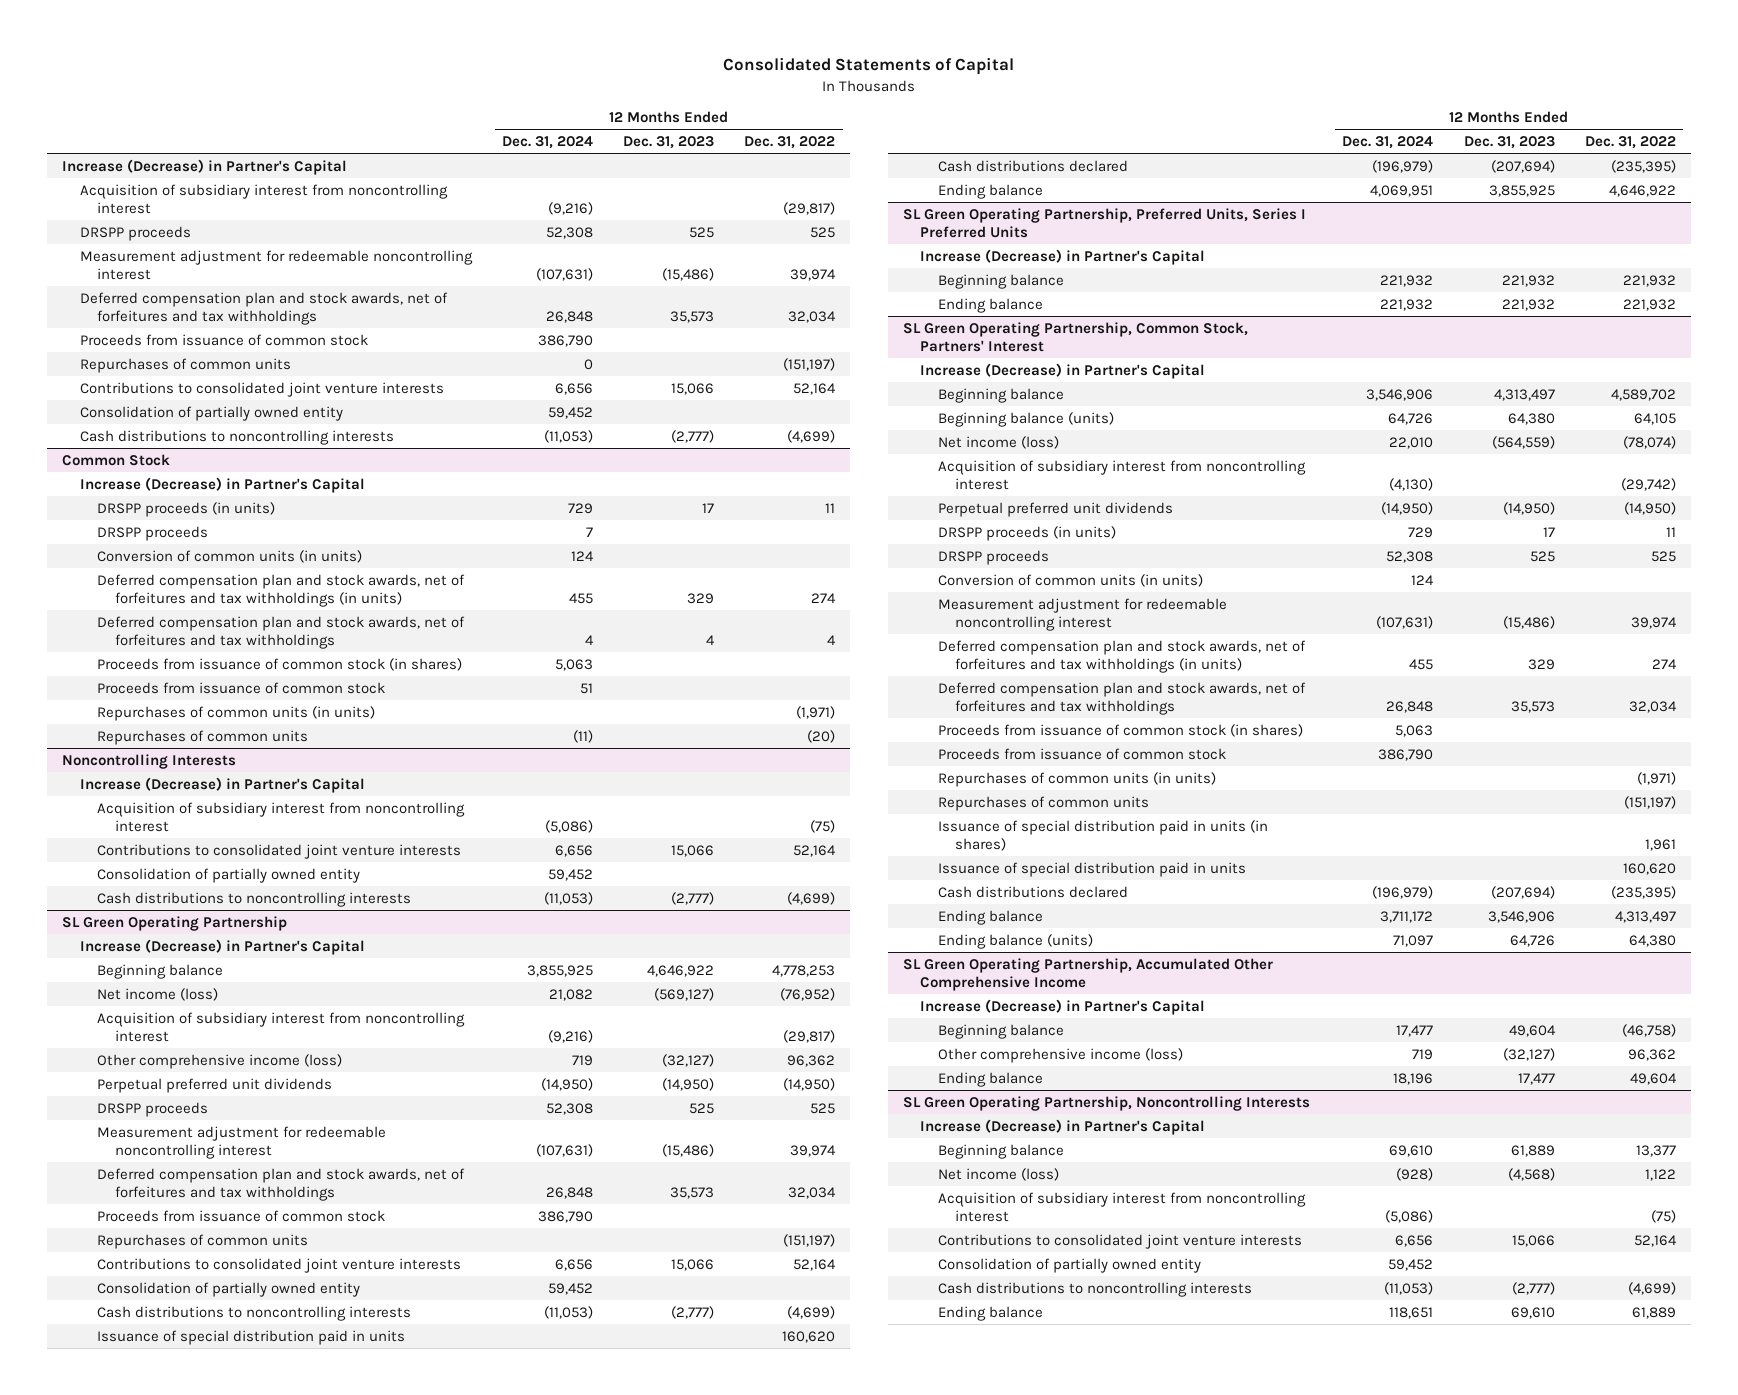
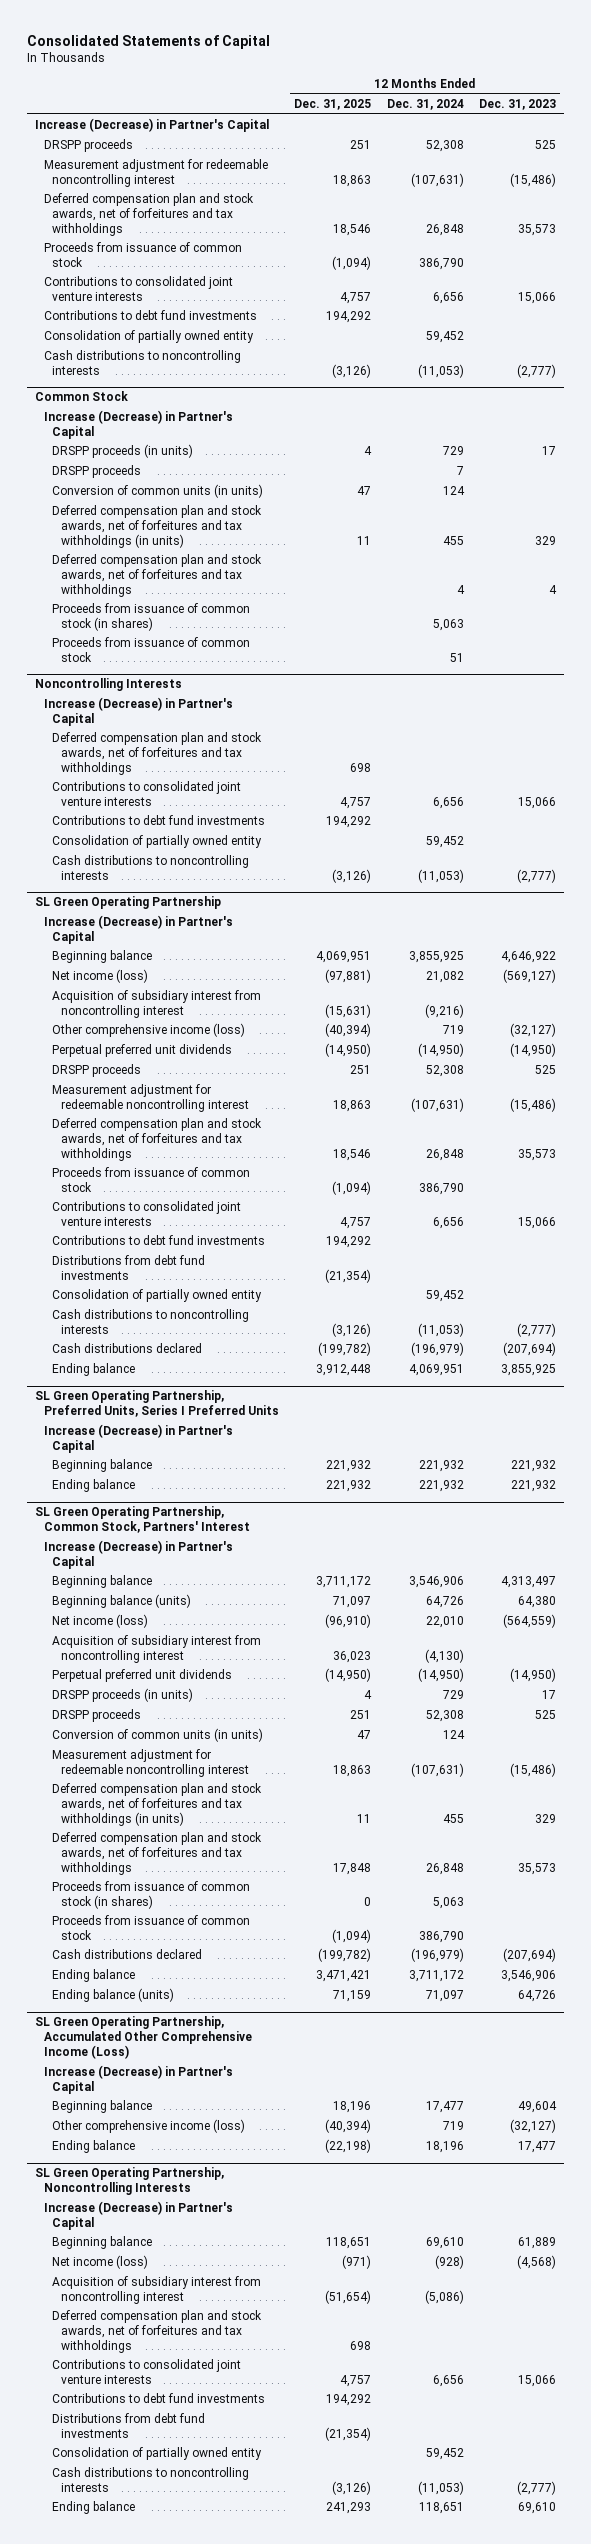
- | 12 Months Ended Dec. 31, 2024 | 12 Months Ended Dec. 31, 2023 | 12 Months Ended Dec. 31, 2022
+ | 12 Months Ended Dec. 31, 2025 | 12 Months Ended Dec. 31, 2024 | 12 Months Ended Dec. 31, 2023
- Acquisition of subsidiary interest from noncontrolling interest | (9,216) | | (29,817)
- Repurchases of common units | 0 | | (151,197)
+ Contributions to debt fund investments | 194,292 | |
@ Common Stock
- Repurchases of common units (in units) | | | (1,971)
- Repurchases of common units | (11) | | (20)
@ Noncontrolling Interests
- Acquisition of subsidiary interest from noncontrolling interest | (5,086) | | (75)
+ Deferred compensation plan and stock awards, net of forfeitures and tax withholdings | 698 | |
+ Contributions to debt fund investments | 194,292 | |
@ SL Green Operating Partnership
- Repurchases of common units | | | (151,197)
+ Contributions to debt fund investments | 194,292 | |
+ Distributions from debt fund investments | (21,354) | |
- Issuance of special distribution paid in units | | | 160,620
@ SL Green Operating Partnership, Common Stock, Partners' Interest
- Repurchases of common units (in units) | | | (1,971)
- Repurchases of common units | | | (151,197)
- Issuance of special distribution paid in units (in shares) | | | 1,961
- Issuance of special distribution paid in units | | | 160,620
- SL Green Operating Partnership, Accumulated Other Comprehensive Income
+ SL Green Operating Partnership, Accumulated Other Comprehensive Income (Loss)
@ SL Green Operating Partnership, Noncontrolling Interests
+ Deferred compensation plan and stock awards, net of forfeitures and tax withholdings | 698 | |
+ Contributions to debt fund investments | 194,292 | |
+ Distributions from debt fund investments | (21,354) | |

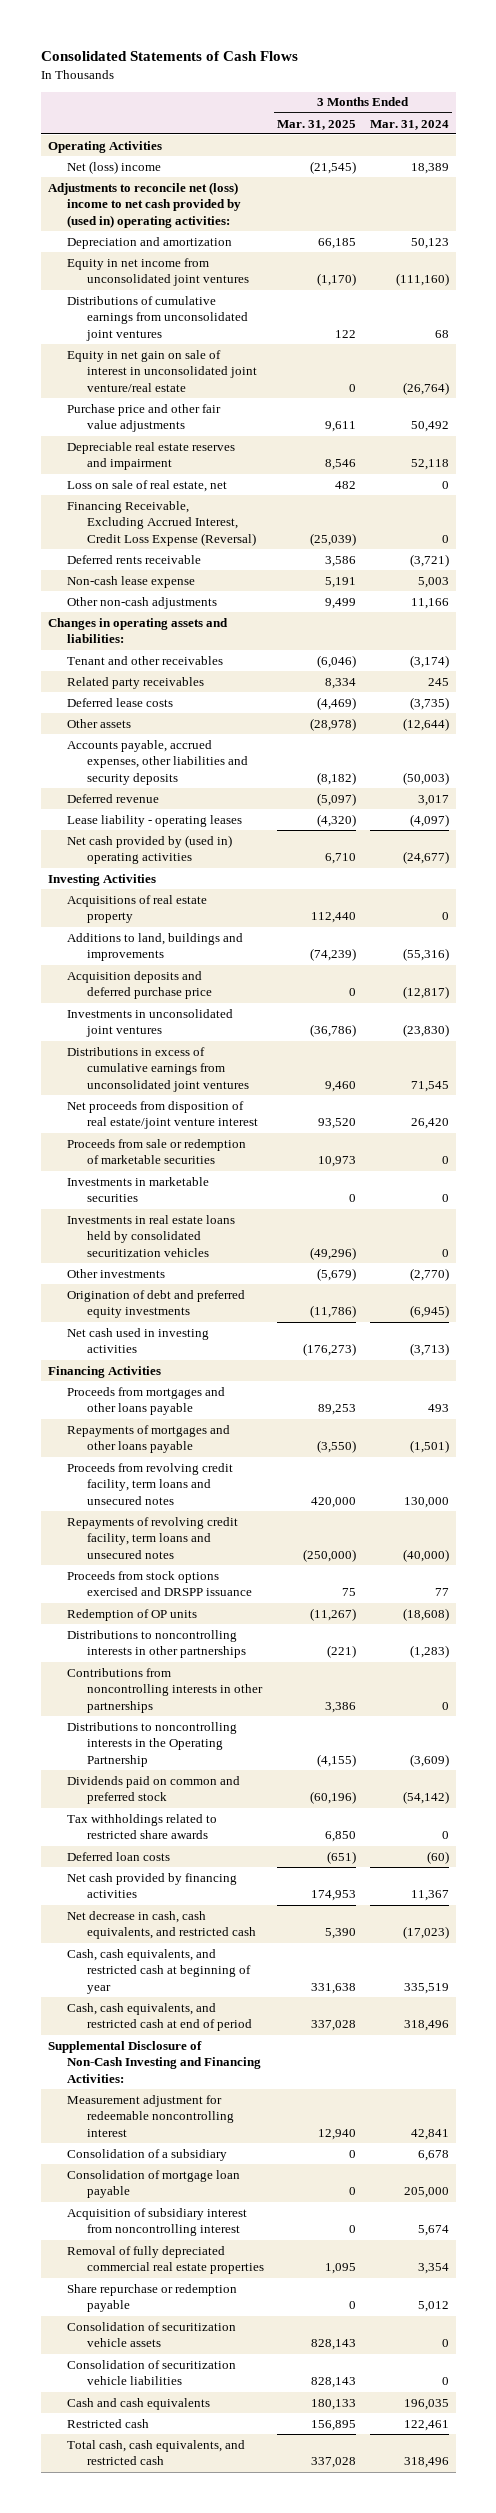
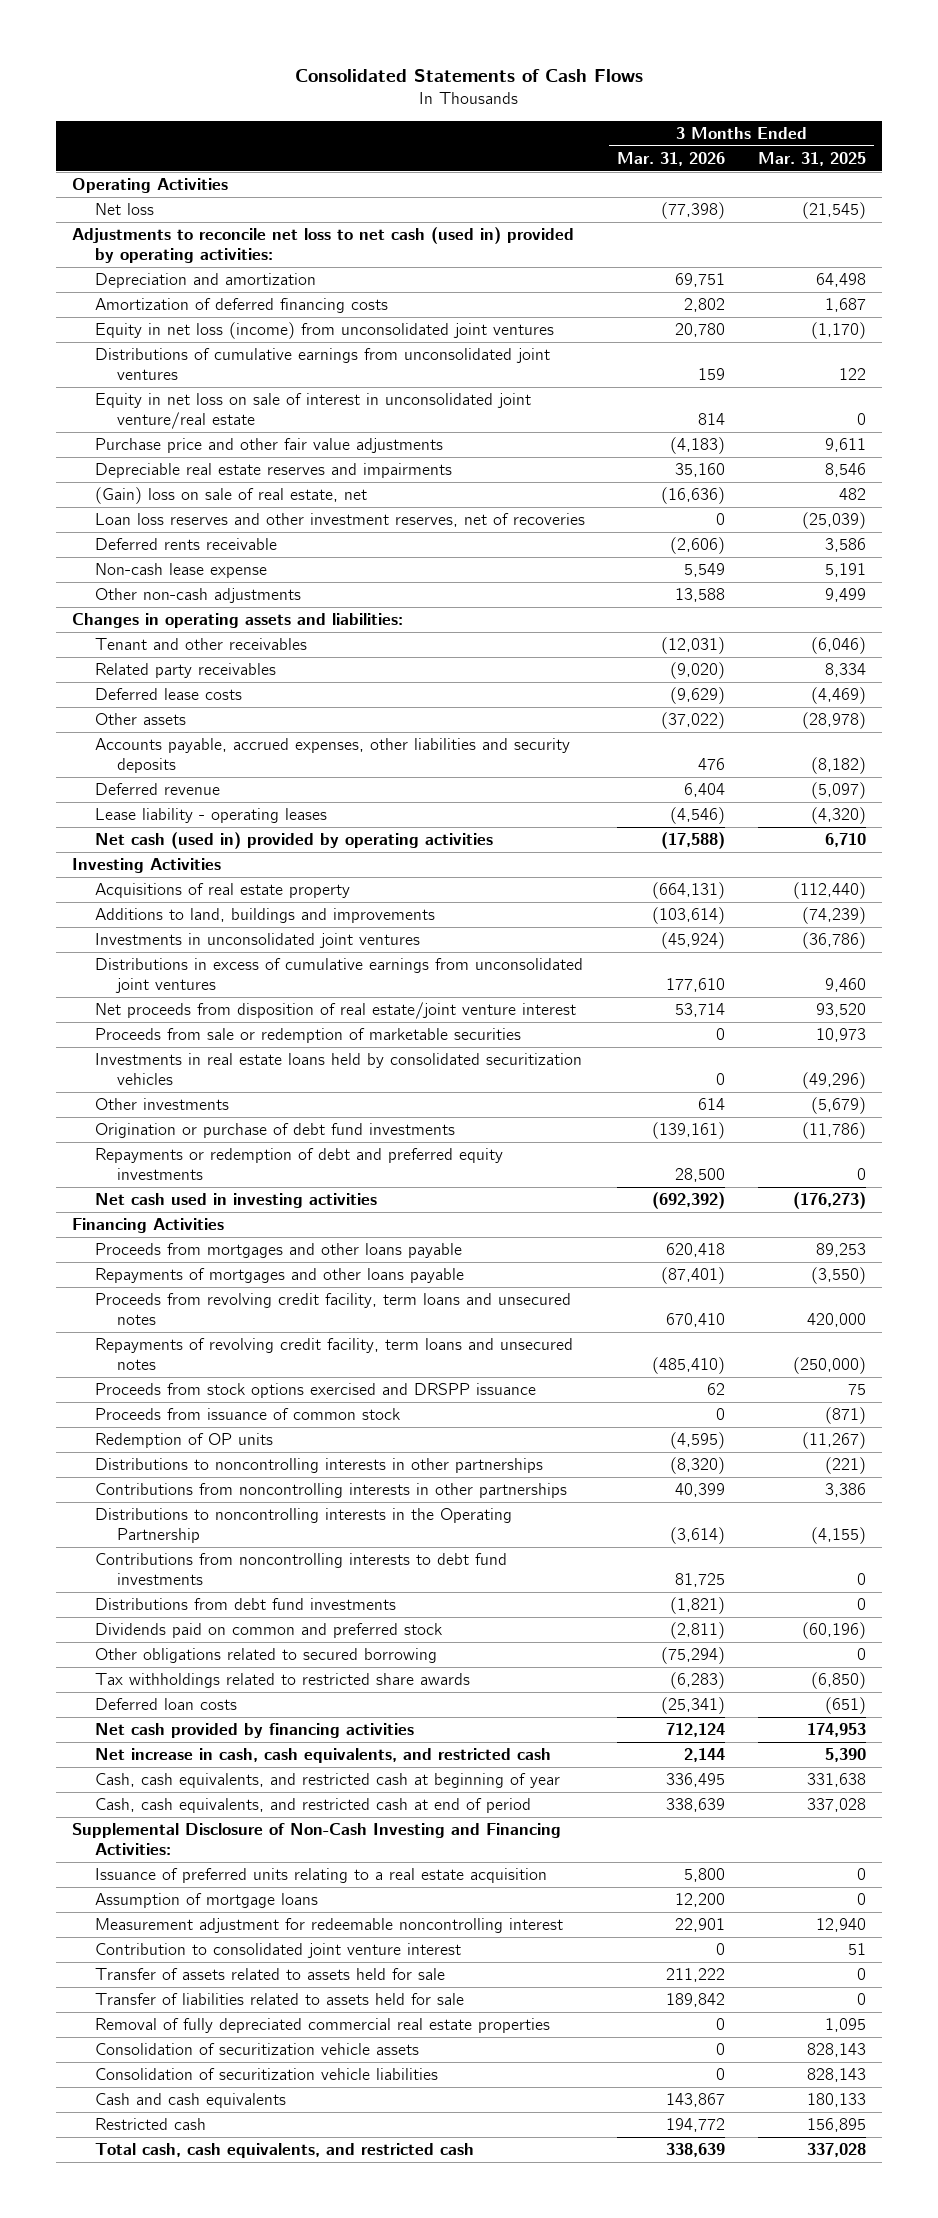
- | 3 Months Ended Mar. 31, 2025 | 3 Months Ended Mar. 31, 2024
+ | 3 Months Ended Mar. 31, 2026 | 3 Months Ended Mar. 31, 2025
- Net (loss) income | (21,545) | 18,389
- Adjustments to reconcile net (loss) income to net cash provided by (used in) operating activities:
- Depreciation and amortization | 66,185 | 50,123
- Equity in net income from unconsolidated joint ventures | (1,170) | (111,160)
+ Net loss | (77,398) | (21,545)
+ Adjustments to reconcile net loss to net cash (used in) provided by operating activities:
+ Depreciation and amortization | 69,751 | 64,498
+ Amortization of deferred financing costs | 2,802 | 1,687
+ Equity in net loss (income) from unconsolidated joint ventures | 20,780 | (1,170)
- Equity in net gain on sale of interest in unconsolidated joint venture/real estate | 0 | (26,764)
+ Equity in net loss on sale of interest in unconsolidated joint venture/real estate | 814 | 0
- Depreciable real estate reserves and impairment | 8,546 | 52,118
- Loss on sale of real estate, net | 482 | 0
- Financing Receivable, Excluding Accrued Interest, Credit Loss Expense (Reversal) | (25,039) | 0
+ Depreciable real estate reserves and impairments | 35,160 | 8,546
+ (Gain) loss on sale of real estate, net | (16,636) | 482
+ Loan loss reserves and other investment reserves, net of recoveries | 0 | (25,039)
- Net cash provided by (used in) operating activities | 6,710 | (24,677)
+ Net cash (used in) provided by operating activities | (17,588) | 6,710
- Acquisitions of real estate property | 112,440 | 0
+ Acquisitions of real estate property | (664,131) | (112,440)
- Acquisition deposits and deferred purchase price | 0 | (12,817)
- Investments in marketable securities | 0 | 0
- Origination of debt and preferred equity investments | (11,786) | (6,945)
+ Origination or purchase of debt fund investments | (139,161) | (11,786)
+ Repayments or redemption of debt and preferred equity investments | 28,500 | 0
+ Proceeds from issuance of common stock | 0 | (871)
+ Contributions from noncontrolling interests to debt fund investments | 81,725 | 0
+ Distributions from debt fund investments | (1,821) | 0
- Tax withholdings related to restricted share awards | 6,850 | 0
+ Other obligations related to secured borrowing | (75,294) | 0
+ Tax withholdings related to restricted share awards | (6,283) | (6,850)
- Net decrease in cash, cash equivalents, and restricted cash | 5,390 | (17,023)
+ Net increase in cash, cash equivalents, and restricted cash | 2,144 | 5,390
+ Issuance of preferred units relating to a real estate acquisition | 5,800 | 0
+ Assumption of mortgage loans | 12,200 | 0
- Consolidation of a subsidiary | 0 | 6,678
- Consolidation of mortgage loan payable | 0 | 205,000
- Acquisition of subsidiary interest from noncontrolling interest | 0 | 5,674
+ Contribution to consolidated joint venture interest | 0 | 51
+ Transfer of assets related to assets held for sale | 211,222 | 0
+ Transfer of liabilities related to assets held for sale | 189,842 | 0
- Share repurchase or redemption payable | 0 | 5,012

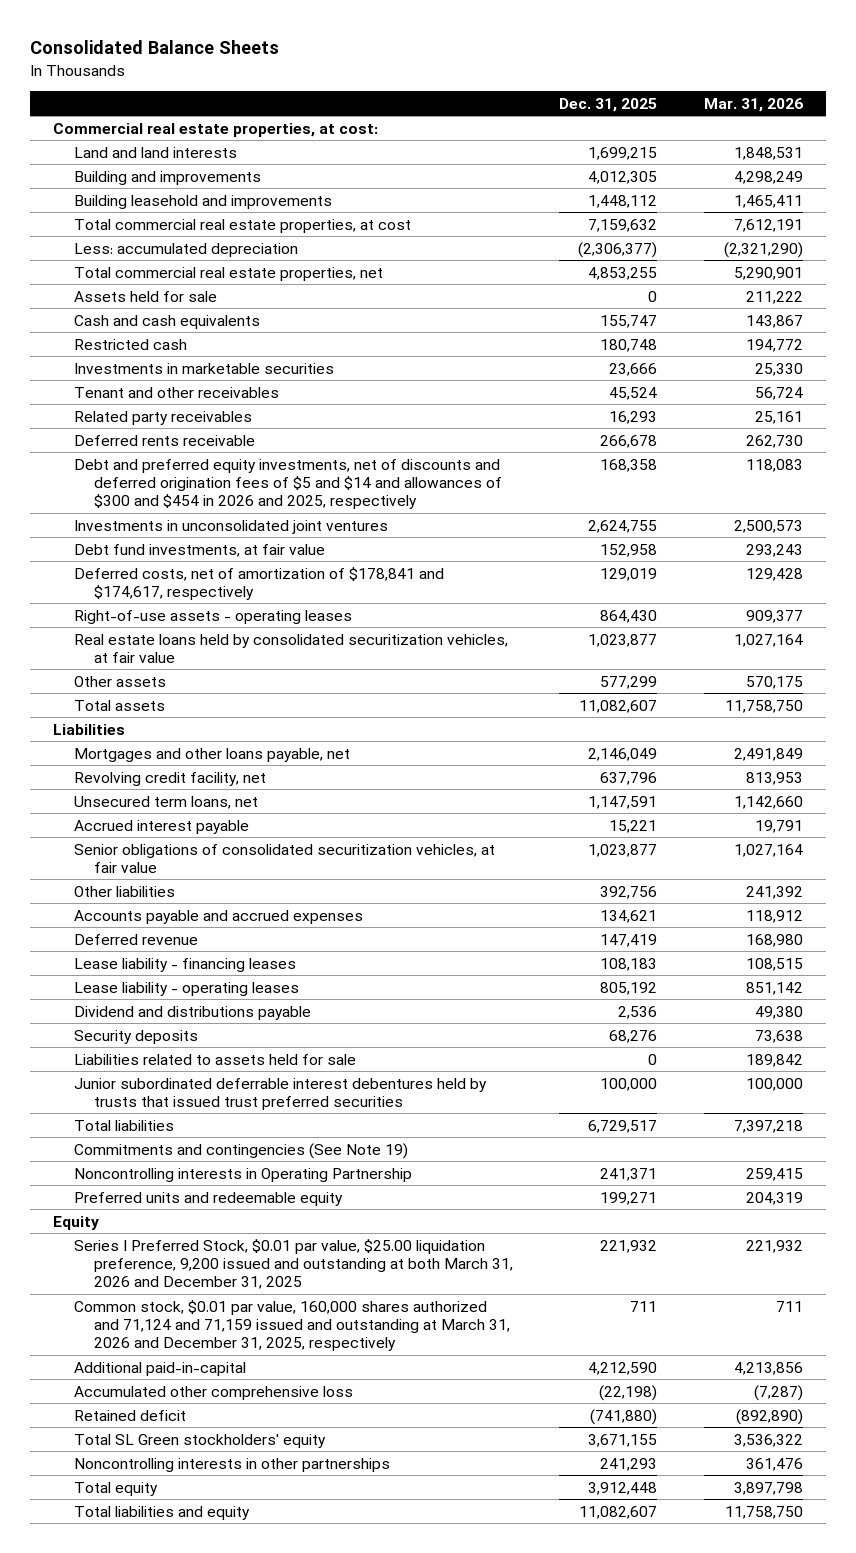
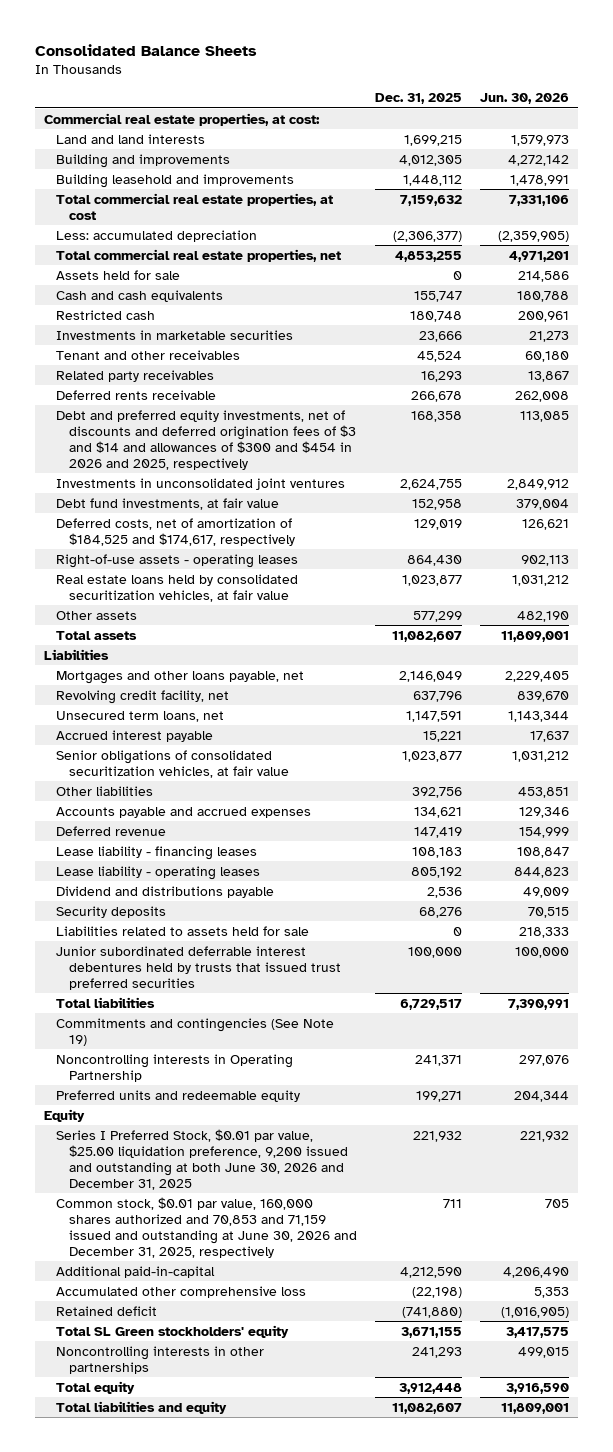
- | Dec. 31, 2025 | Mar. 31, 2026
+ | Dec. 31, 2025 | Jun. 30, 2026
- Debt and preferred equity investments, net of discounts and deferred origination fees of $5 and $14 and allowances of $300 and $454 in 2026 and 2025, respectively | 168,358 | 118,083
+ Debt and preferred equity investments, net of discounts and deferred origination fees of $3 and $14 and allowances of $300 and $454 in 2026 and 2025, respectively | 168,358 | 113,085
- Deferred costs, net of amortization of $178,841 and $174,617, respectively | 129,019 | 129,428
+ Deferred costs, net of amortization of $184,525 and $174,617, respectively | 129,019 | 126,621
- Series I Preferred Stock, $0.01 par value, $25.00 liquidation preference, 9,200 issued and outstanding at both March 31, 2026 and December 31, 2025 | 221,932 | 221,932
- Common stock, $0.01 par value, 160,000 shares authorized and 71,124 and 71,159 issued and outstanding at March 31, 2026 and December 31, 2025, respectively | 711 | 711
+ Series I Preferred Stock, $0.01 par value, $25.00 liquidation preference, 9,200 issued and outstanding at both June 30, 2026 and December 31, 2025 | 221,932 | 221,932
+ Common stock, $0.01 par value, 160,000 shares authorized and 70,853 and 71,159 issued and outstanding at June 30, 2026 and December 31, 2025, respectively | 711 | 705

